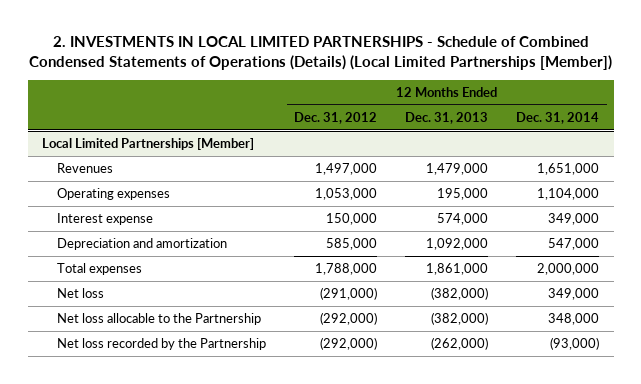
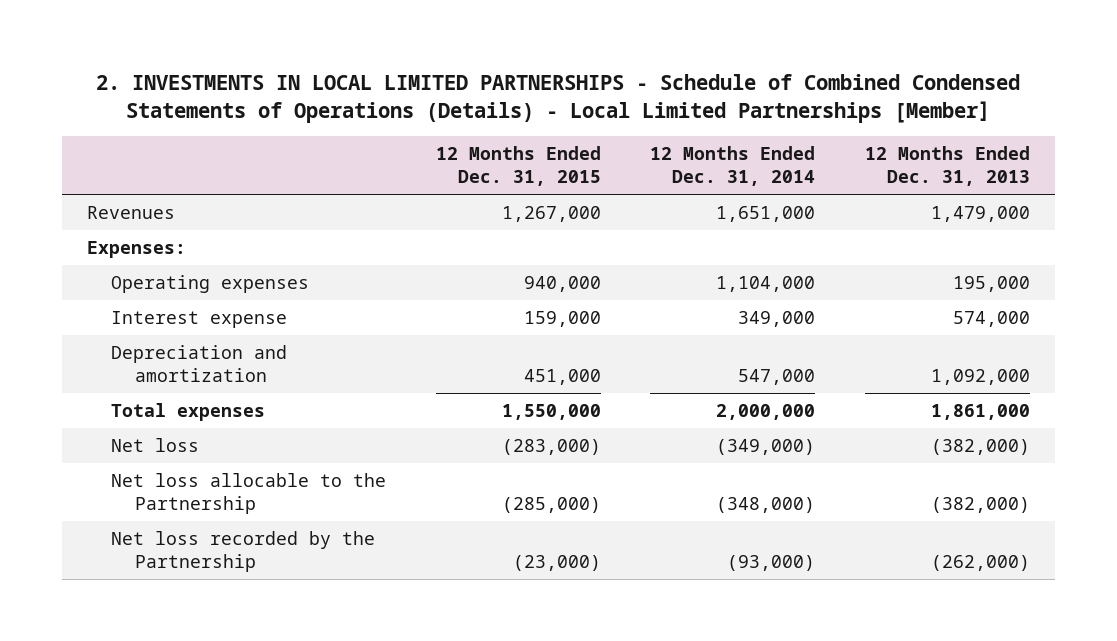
- 2. INVESTMENTS IN LOCAL LIMITED PARTNERSHIPS - Schedule of Combined Condensed Statements of Operations (Details) (Local Limited Partnerships [Member])
+ 2. INVESTMENTS IN LOCAL LIMITED PARTNERSHIPS - Schedule of Combined Condensed Statements of Operations (Details) - Local Limited Partnerships [Member]
- | 12 Months Ended Dec. 31, 2012 | 12 Months Ended Dec. 31, 2013 | 12 Months Ended Dec. 31, 2014
+ | 12 Months Ended Dec. 31, 2015 | 12 Months Ended Dec. 31, 2014 | 12 Months Ended Dec. 31, 2013
- Local Limited Partnerships [Member]
+ Expenses:
- Net loss | (291,000) | (382,000) | 349,000
- Net loss allocable to the Partnership | (292,000) | (382,000) | 348,000
+ Net loss | (283,000) | (349,000) | (382,000)
+ Net loss allocable to the Partnership | (285,000) | (348,000) | (382,000)

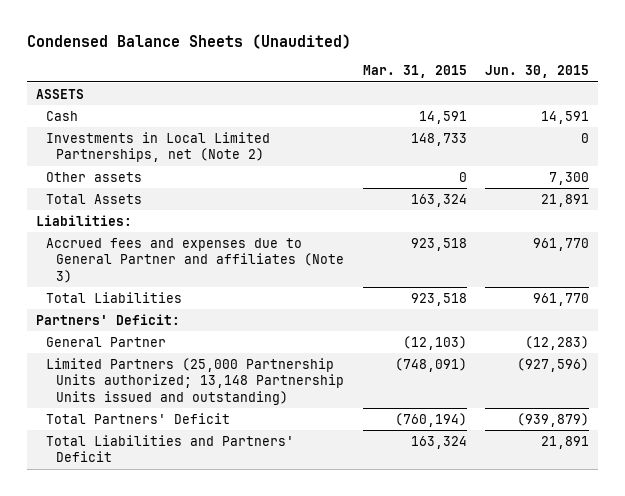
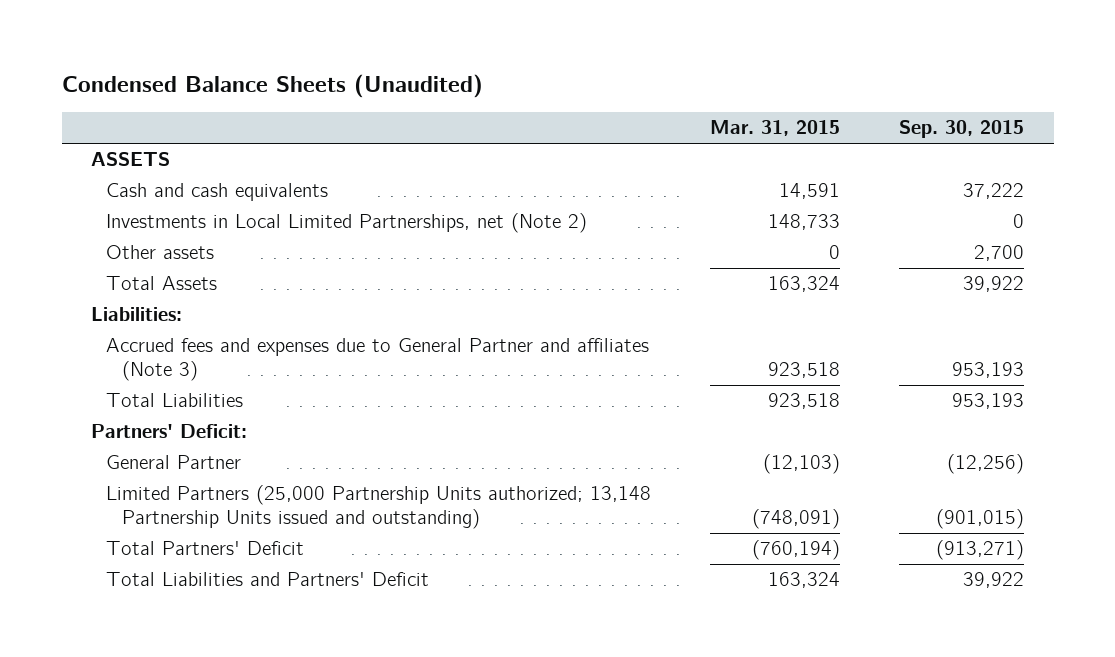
- | Mar. 31, 2015 | Jun. 30, 2015
+ | Mar. 31, 2015 | Sep. 30, 2015
- Cash | 14,591 | 14,591
+ Cash and cash equivalents | 14,591 | 37,222

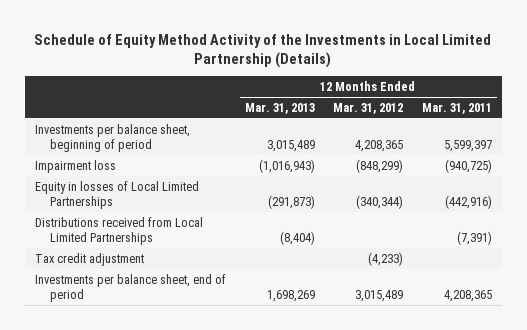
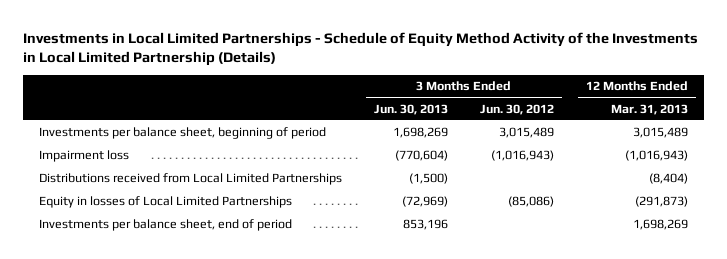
- Schedule of Equity Method Activity of the Investments in Local Limited Partnership (Details)
+ Investments in Local Limited Partnerships - Schedule of Equity Method Activity of the Investments in Local Limited Partnership (Details)
- | 12 Months Ended Mar. 31, 2013 | 12 Months Ended Mar. 31, 2012 | 12 Months Ended Mar. 31, 2011
+ | 3 Months Ended Jun. 30, 2013 | 3 Months Ended Jun. 30, 2012 | 12 Months Ended Mar. 31, 2013
- Tax credit adjustment | | (4,233) |
moved down: Equity in losses of Local Limited Partnerships | (72,969) | (85,086) | (291,873)

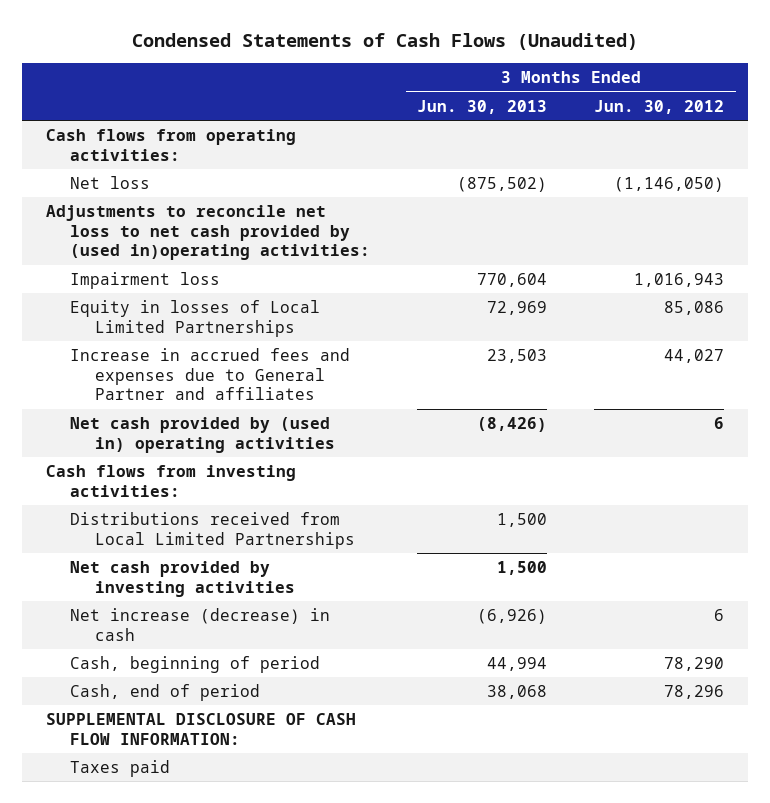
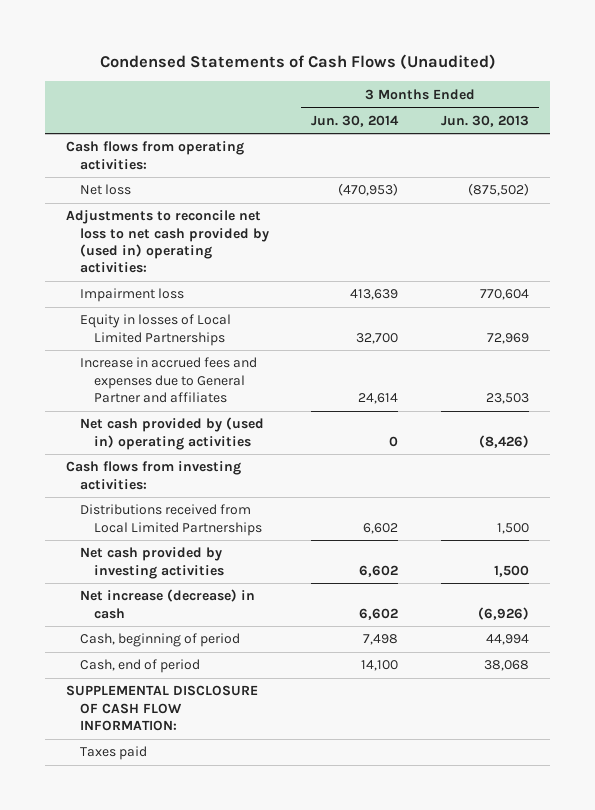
- | 3 Months Ended Jun. 30, 2013 | 3 Months Ended Jun. 30, 2012
+ | 3 Months Ended Jun. 30, 2014 | 3 Months Ended Jun. 30, 2013
- Adjustments to reconcile net loss to net cash provided by (used in)operating activities:
+ Adjustments to reconcile net loss to net cash provided by (used in) operating activities:

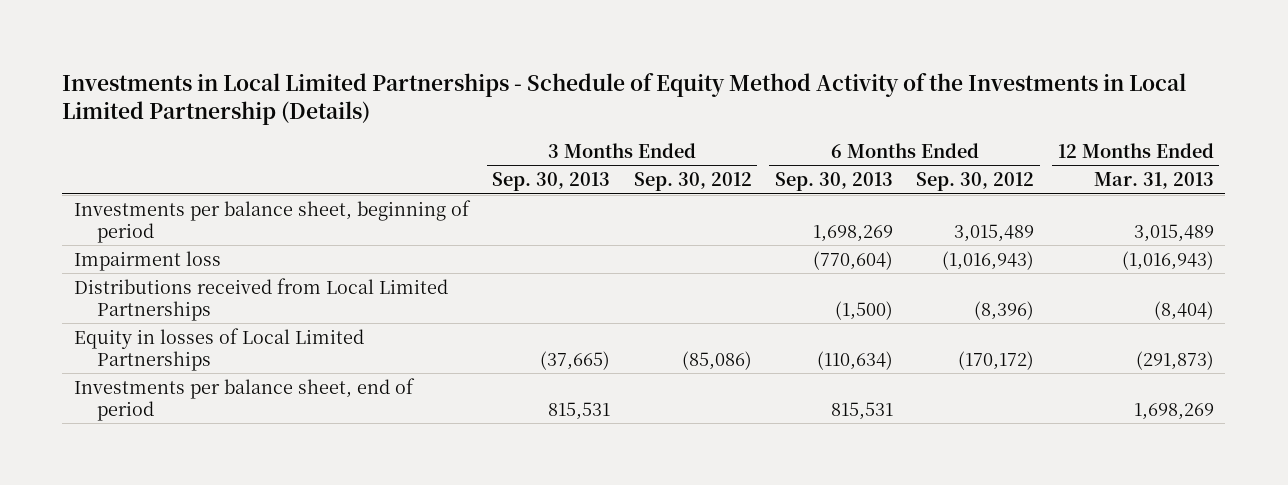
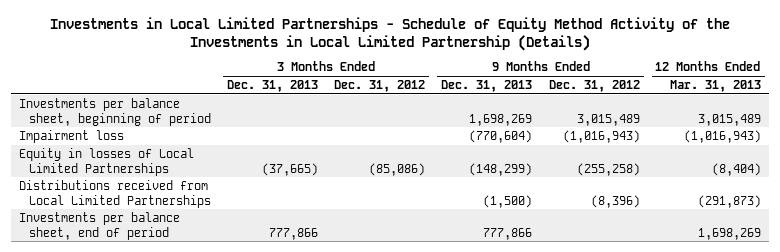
- | 3 Months Ended Sep. 30, 2013 | 3 Months Ended Sep. 30, 2012 | 6 Months Ended Sep. 30, 2013 | 6 Months Ended Sep. 30, 2012 | 12 Months Ended Mar. 31, 2013
+ | 3 Months Ended Dec. 31, 2013 | 3 Months Ended Dec. 31, 2012 | 9 Months Ended Dec. 31, 2013 | 9 Months Ended Dec. 31, 2012 | 12 Months Ended Mar. 31, 2013
- Distributions received from Local Limited Partnerships | | | (1,500) | (8,396) | (8,404)
- Equity in losses of Local Limited Partnerships | (37,665) | (85,086) | (110,634) | (170,172) | (291,873)
+ Equity in losses of Local Limited Partnerships | (37,665) | (85,086) | (148,299) | (255,258) | (8,404)
+ Distributions received from Local Limited Partnerships | | | (1,500) | (8,396) | (291,873)

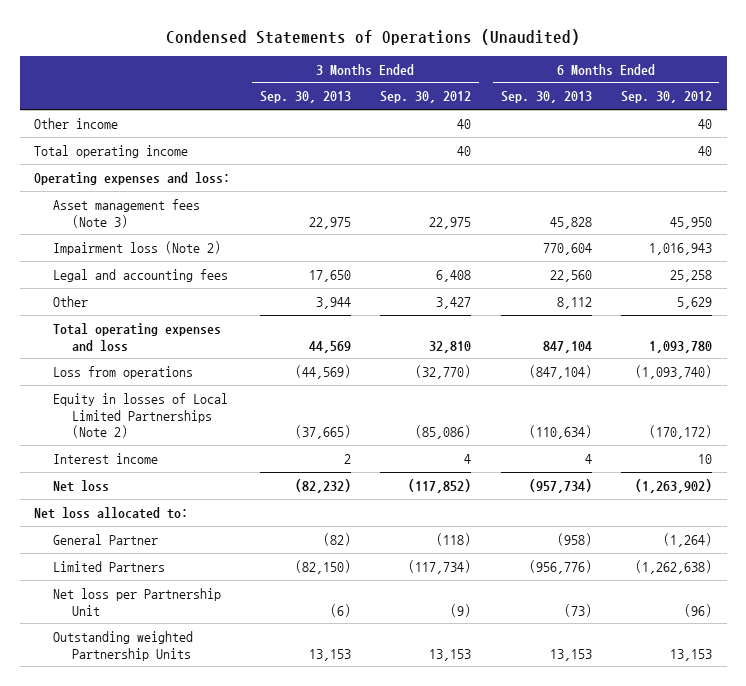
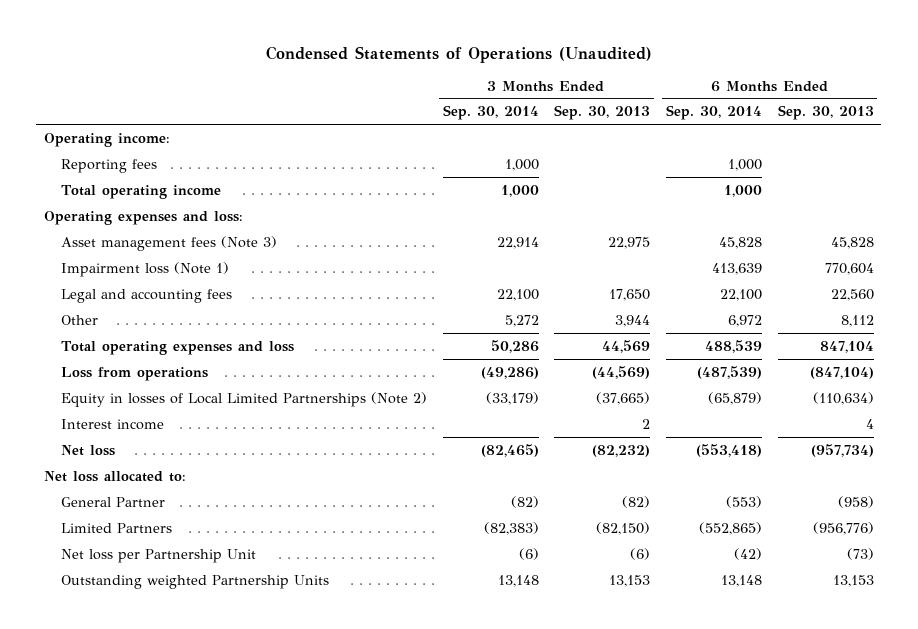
- | 3 Months Ended Sep. 30, 2013 | 3 Months Ended Sep. 30, 2012 | 6 Months Ended Sep. 30, 2013 | 6 Months Ended Sep. 30, 2012
+ | 3 Months Ended Sep. 30, 2014 | 3 Months Ended Sep. 30, 2013 | 6 Months Ended Sep. 30, 2014 | 6 Months Ended Sep. 30, 2013
- Other income | | 40 | | 40
+ Operating income:
+ Reporting fees | 1,000 | | 1,000 |
- Impairment loss (Note 2) | | | 770,604 | 1,016,943
+ Impairment loss (Note 1) | | | 413,639 | 770,604

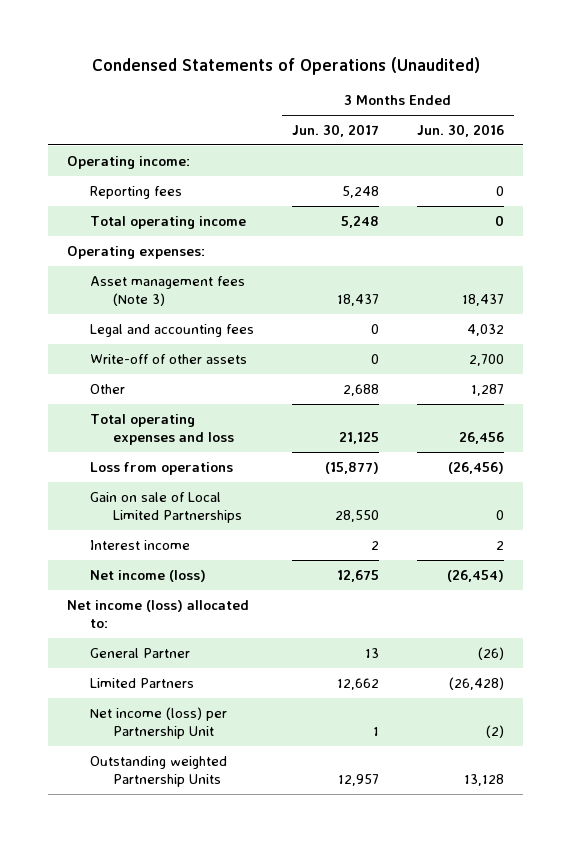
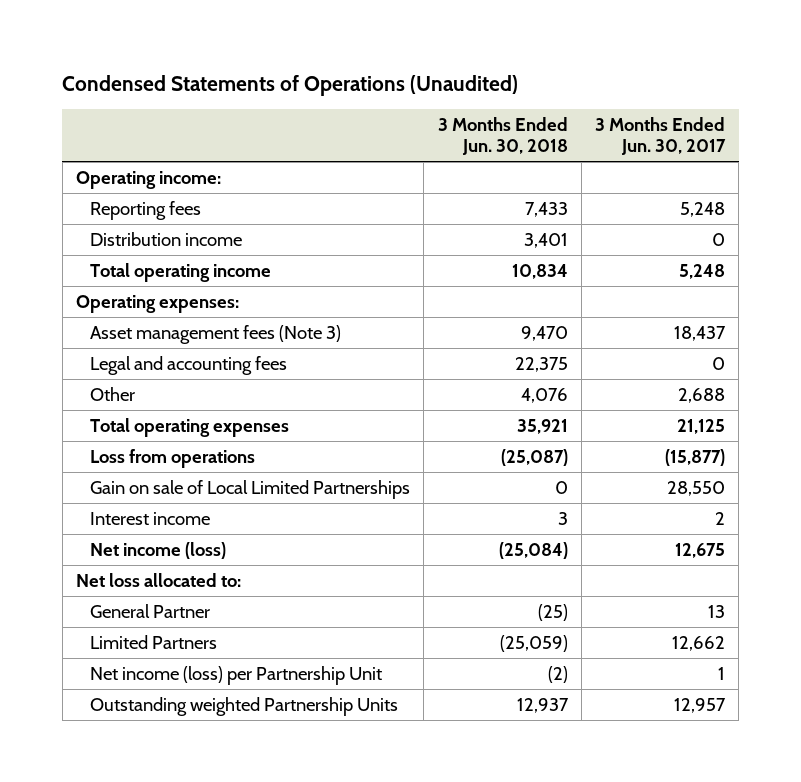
- | 3 Months Ended Jun. 30, 2017 | 3 Months Ended Jun. 30, 2016
+ | 3 Months Ended Jun. 30, 2018 | 3 Months Ended Jun. 30, 2017
+ Distribution income | 3,401 | 0
- Write-off of other assets | 0 | 2,700
- Total operating expenses and loss | 21,125 | 26,456
+ Total operating expenses | 35,921 | 21,125
- Net income (loss) allocated to:
+ Net loss allocated to:

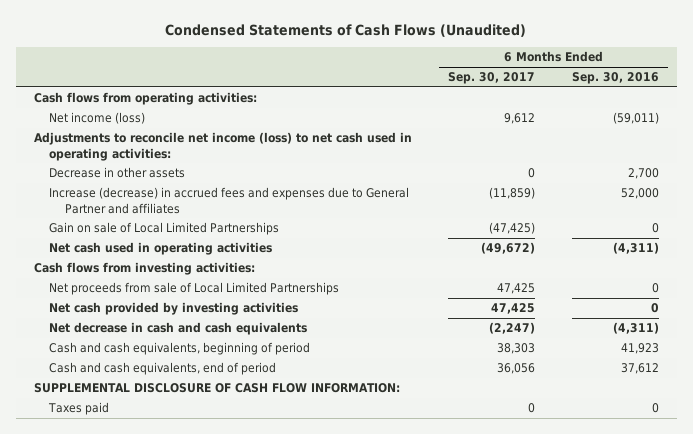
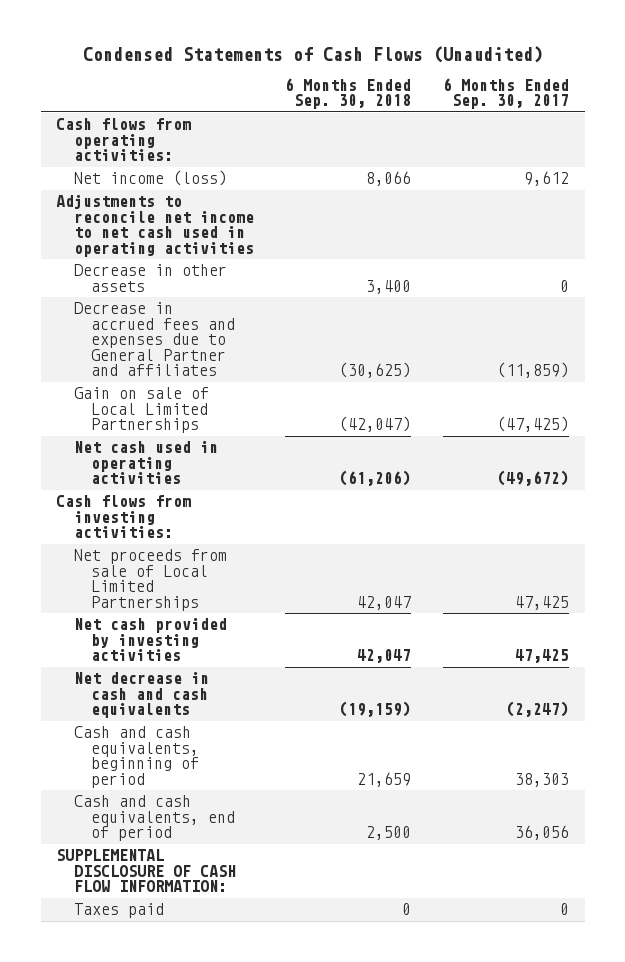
- | 6 Months Ended Sep. 30, 2017 | 6 Months Ended Sep. 30, 2016
+ | 6 Months Ended Sep. 30, 2018 | 6 Months Ended Sep. 30, 2017
- Adjustments to reconcile net income (loss) to net cash used in operating activities:
+ Adjustments to reconcile net income to net cash used in operating activities
- Increase (decrease) in accrued fees and expenses due to General Partner and affiliates | (11,859) | 52,000
+ Decrease in accrued fees and expenses due to General Partner and affiliates | (30,625) | (11,859)

